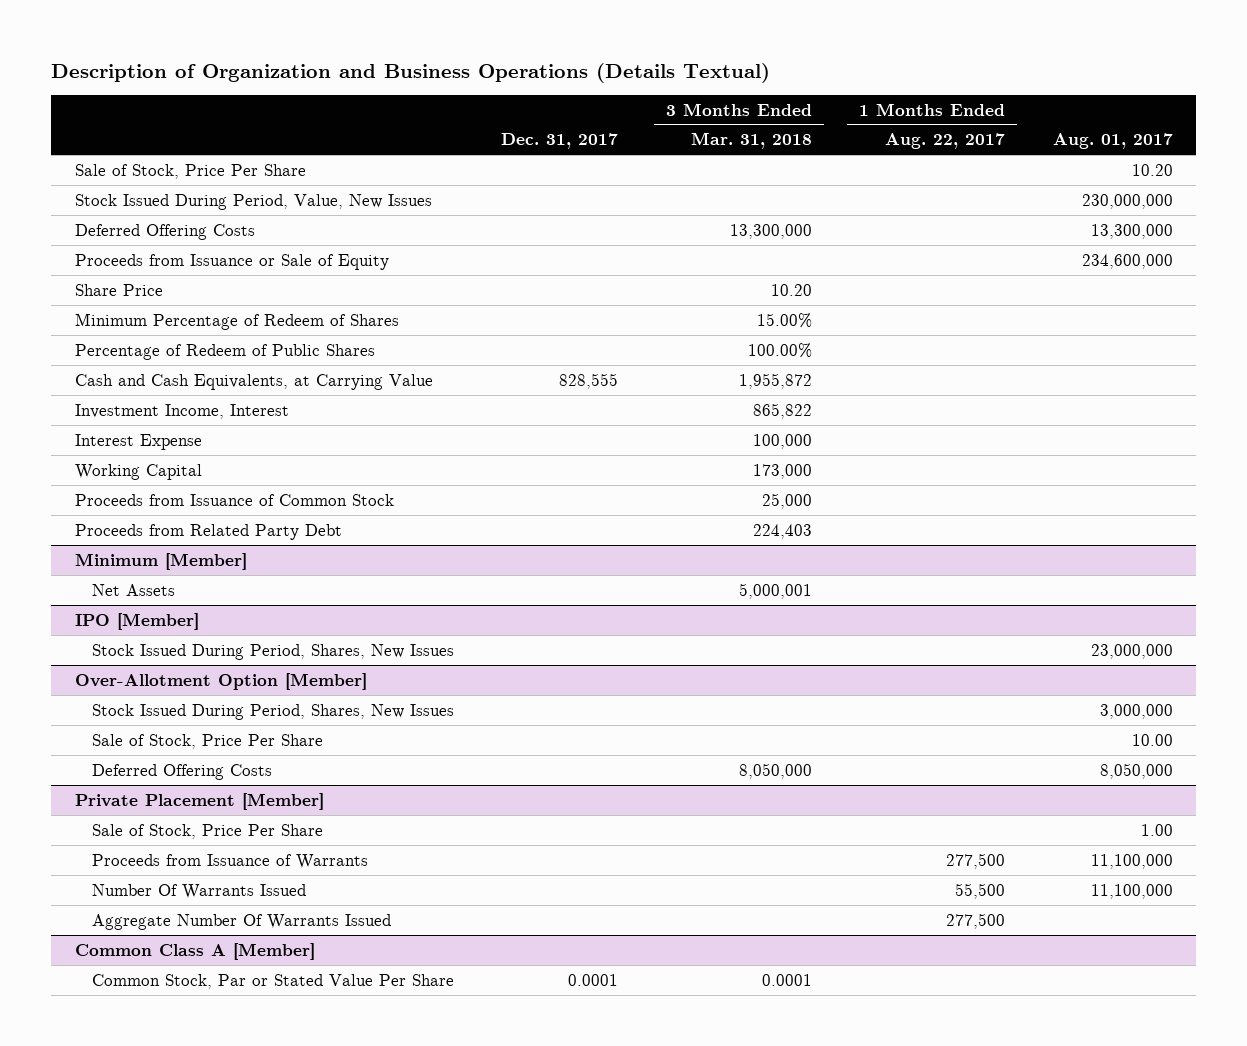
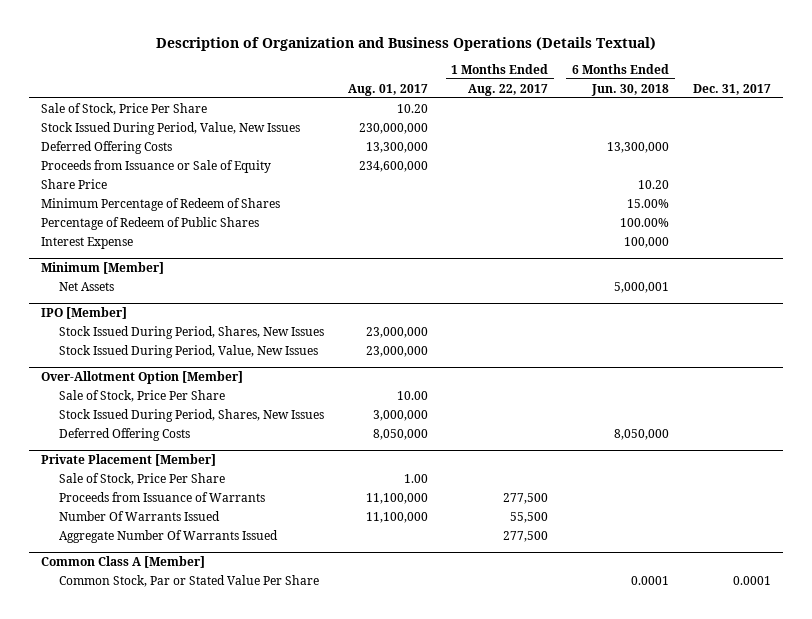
- | Dec. 31, 2017 | 3 Months Ended Mar. 31, 2018 | 1 Months Ended Aug. 22, 2017 | Aug. 01, 2017
+ | Aug. 01, 2017 | 1 Months Ended Aug. 22, 2017 | 6 Months Ended Jun. 30, 2018 | Dec. 31, 2017
- Cash and Cash Equivalents, at Carrying Value | 828,555 | 1,955,872 | |
- Investment Income, Interest | | 865,822 | |
- Working Capital | | 173,000 | |
- Proceeds from Issuance of Common Stock | | 25,000 | |
- Proceeds from Related Party Debt | | 224,403 | |
@ IPO [Member]
+ Stock Issued During Period, Value, New Issues | 23,000,000 | | |
@ Over-Allotment Option [Member]
moved down: Stock Issued During Period, Shares, New Issues | 3,000,000 | | |

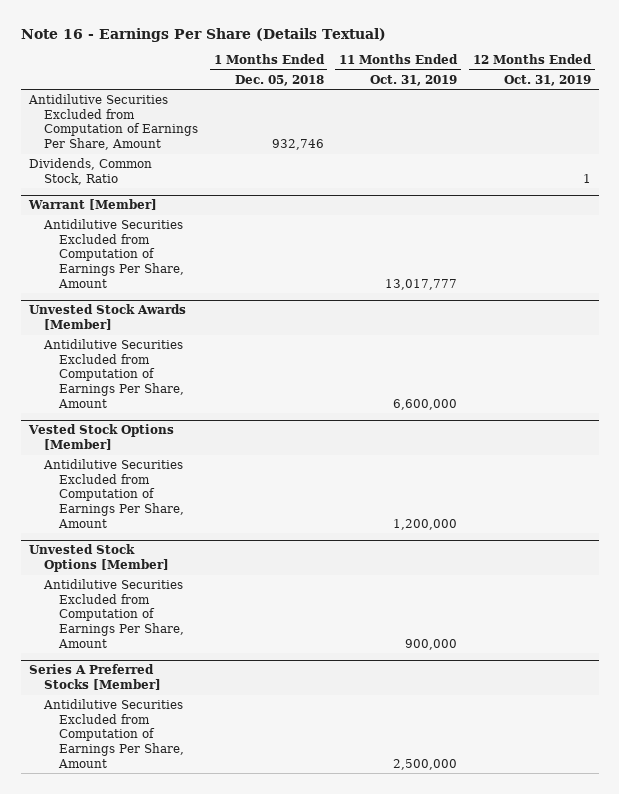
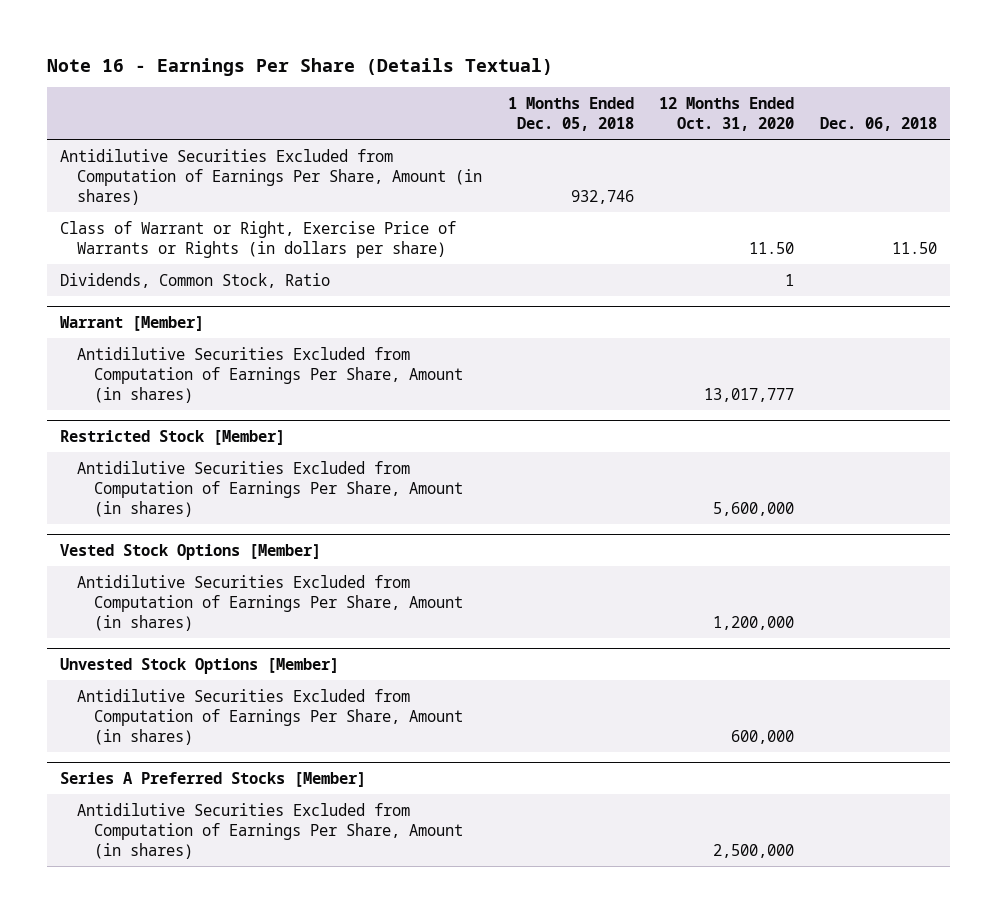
- | 1 Months Ended Dec. 05, 2018 | 11 Months Ended Oct. 31, 2019 | 12 Months Ended Oct. 31, 2019
+ | 1 Months Ended Dec. 05, 2018 | 12 Months Ended Oct. 31, 2020 | Dec. 06, 2018
- Antidilutive Securities Excluded from Computation of Earnings Per Share, Amount | 932,746 | |
+ Antidilutive Securities Excluded from Computation of Earnings Per Share, Amount (in shares) | 932,746 | |
+ Class of Warrant or Right, Exercise Price of Warrants or Rights (in dollars per share) | | 11.50 | 11.50
@ Warrant [Member]
- Antidilutive Securities Excluded from Computation of Earnings Per Share, Amount | | 13,017,777 |
- Unvested Stock Awards [Member]
- Antidilutive Securities Excluded from Computation of Earnings Per Share, Amount | | 6,600,000 |
@ Warrant [Member]
+ Antidilutive Securities Excluded from Computation of Earnings Per Share, Amount (in shares) | | 13,017,777 |
+ Restricted Stock [Member]
+ Antidilutive Securities Excluded from Computation of Earnings Per Share, Amount (in shares) | | 5,600,000 |
@ Vested Stock Options [Member]
- Antidilutive Securities Excluded from Computation of Earnings Per Share, Amount | | 1,200,000 |
+ Antidilutive Securities Excluded from Computation of Earnings Per Share, Amount (in shares) | | 1,200,000 |
@ Unvested Stock Options [Member]
- Antidilutive Securities Excluded from Computation of Earnings Per Share, Amount | | 900,000 |
+ Antidilutive Securities Excluded from Computation of Earnings Per Share, Amount (in shares) | | 600,000 |
@ Series A Preferred Stocks [Member]
- Antidilutive Securities Excluded from Computation of Earnings Per Share, Amount | | 2,500,000 |
+ Antidilutive Securities Excluded from Computation of Earnings Per Share, Amount (in shares) | | 2,500,000 |

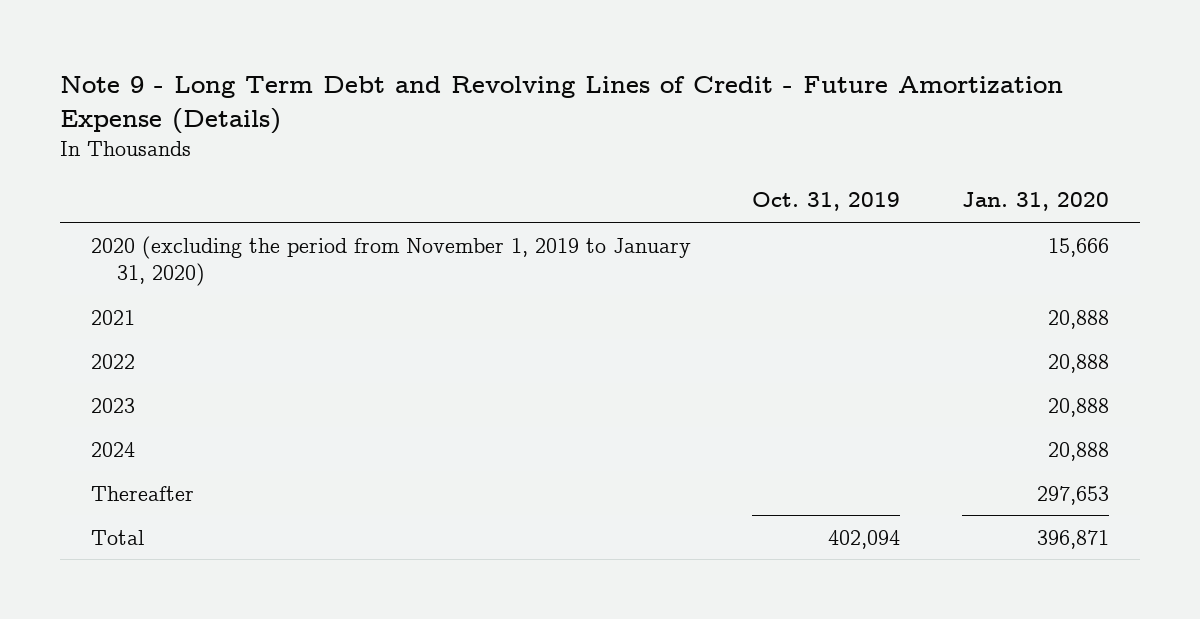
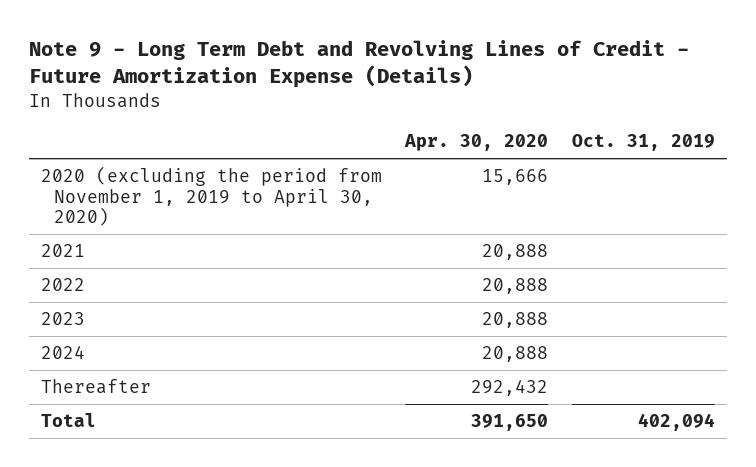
- | Oct. 31, 2019 | Jan. 31, 2020
+ | Apr. 30, 2020 | Oct. 31, 2019
- 2020 (excluding the period from November 1, 2019 to January 31, 2020) | | 15,666
+ 2020 (excluding the period from November 1, 2019 to April 30, 2020) | 15,666 |

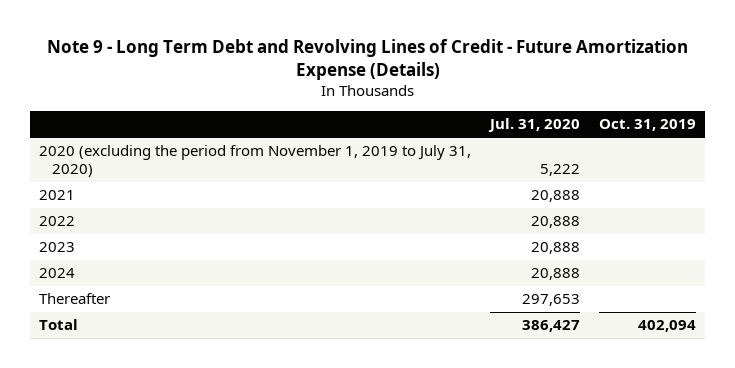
- | Apr. 30, 2020 | Oct. 31, 2019
+ | Jul. 31, 2020 | Oct. 31, 2019
- 2020 (excluding the period from November 1, 2019 to April 30, 2020) | 15,666 |
+ 2020 (excluding the period from November 1, 2019 to July 31, 2020) | 5,222 |

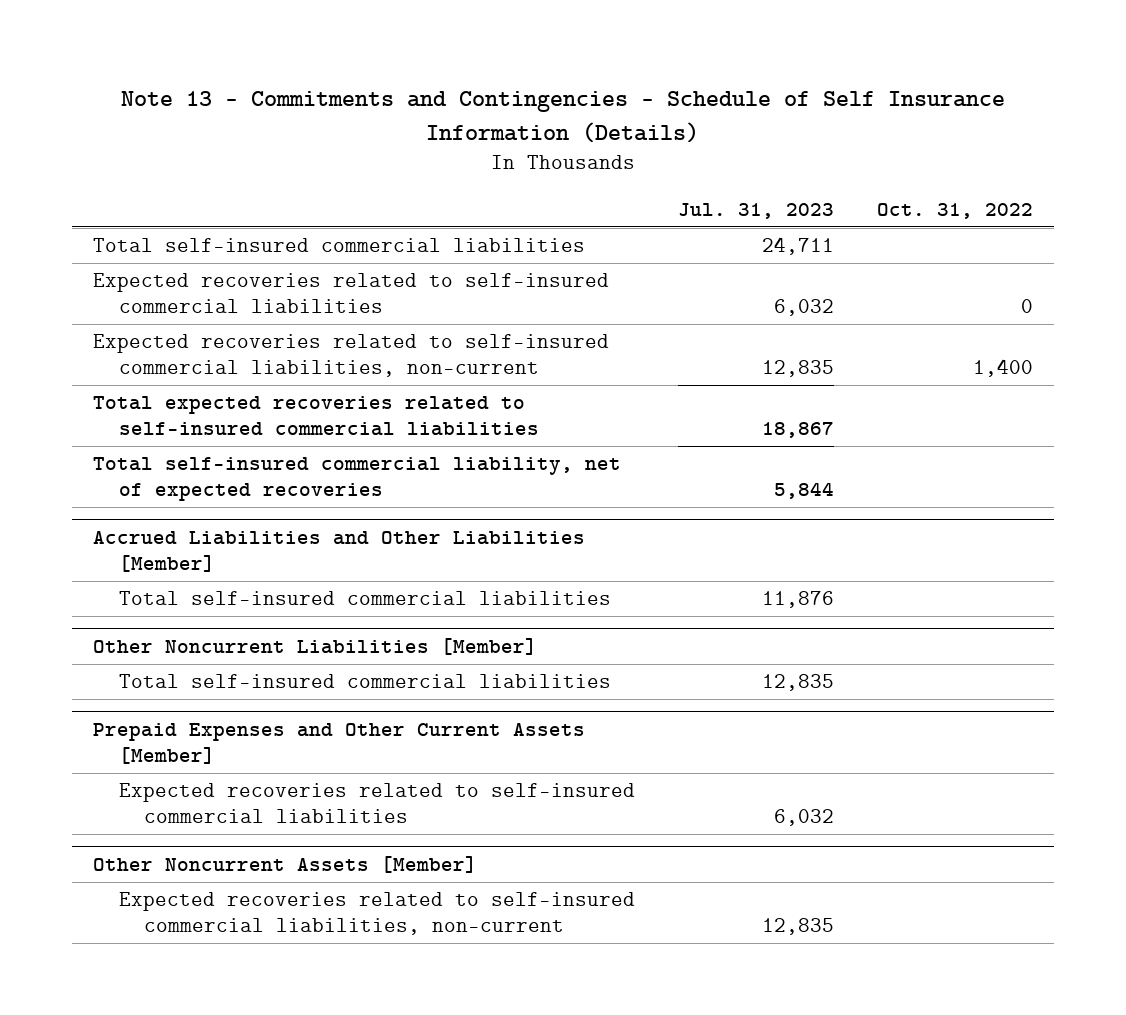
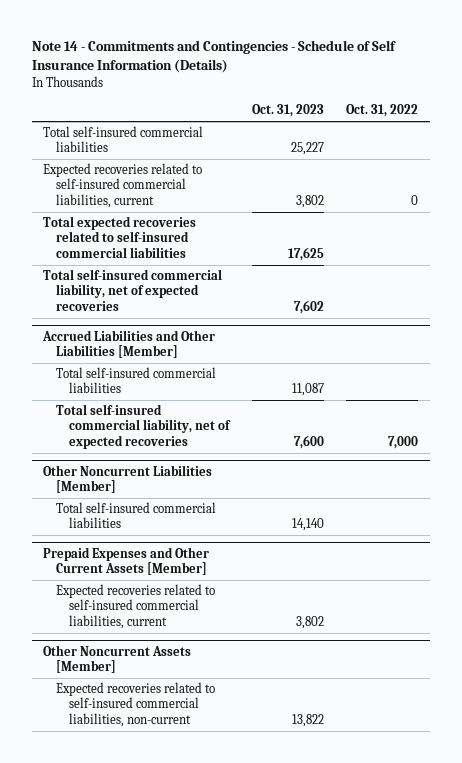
- Note 13 - Commitments and Contingencies - Schedule of Self Insurance Information (Details)
+ Note 14 - Commitments and Contingencies - Schedule of Self Insurance Information (Details)
- | Jul. 31, 2023 | Oct. 31, 2022
+ | Oct. 31, 2023 | Oct. 31, 2022
- Expected recoveries related to self-insured commercial liabilities | 6,032 | 0
- Expected recoveries related to self-insured commercial liabilities, non-current | 12,835 | 1,400
+ Expected recoveries related to self-insured commercial liabilities, current | 3,802 | 0
@ Accrued Liabilities and Other Liabilities [Member]
+ Total self-insured commercial liability, net of expected recoveries | 7,600 | 7,000
@ Prepaid Expenses and Other Current Assets [Member]
- Expected recoveries related to self-insured commercial liabilities | 6,032 |
+ Expected recoveries related to self-insured commercial liabilities, current | 3,802 |

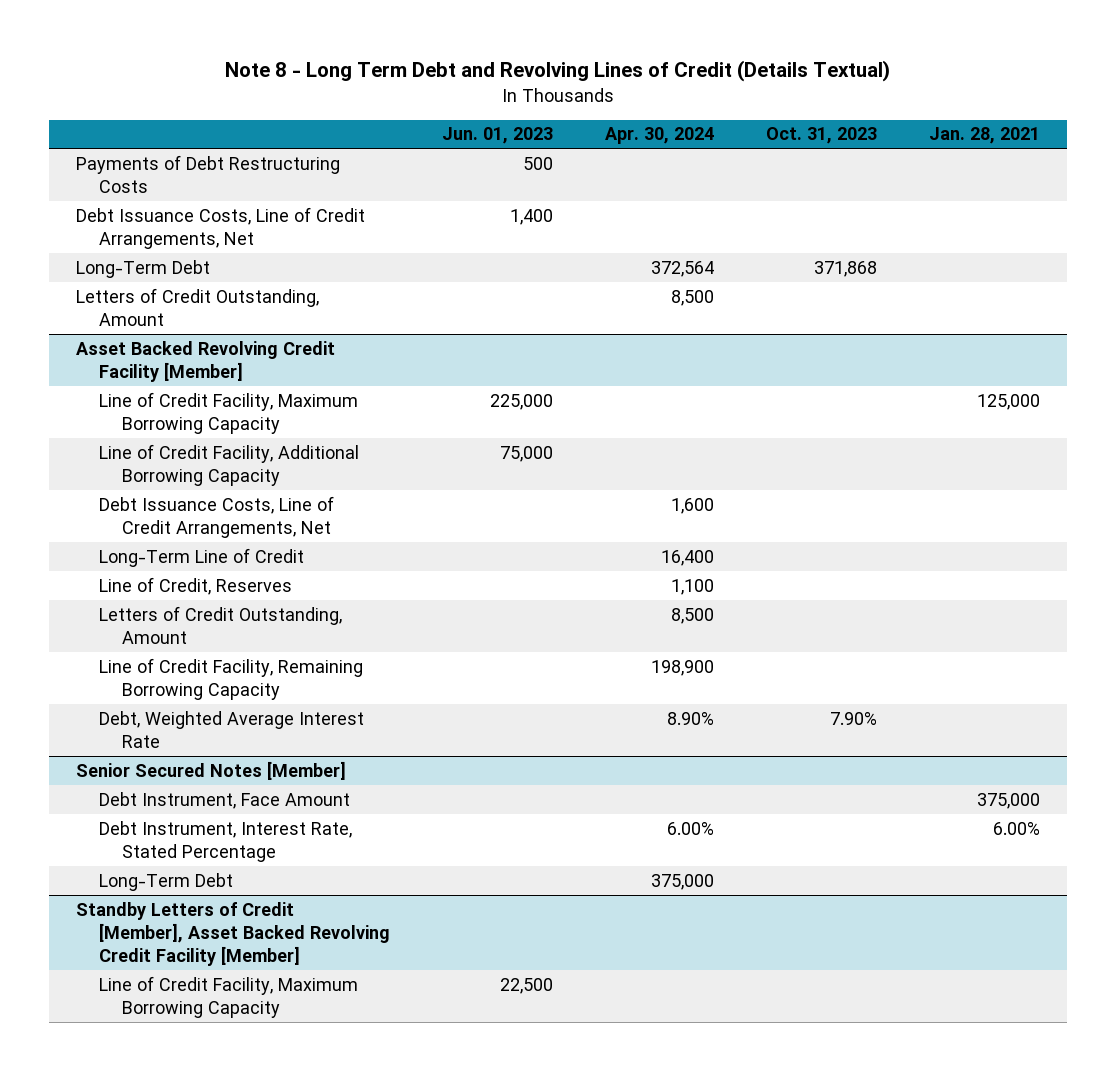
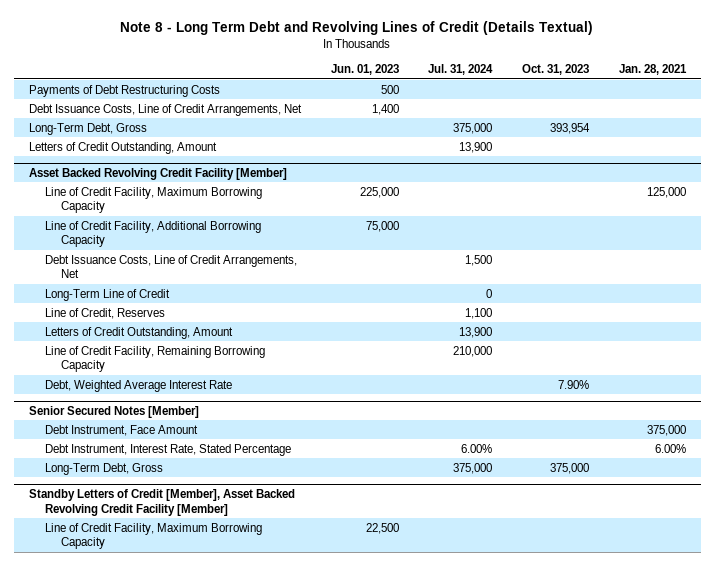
- | Jun. 01, 2023 | Apr. 30, 2024 | Oct. 31, 2023 | Jan. 28, 2021
+ | Jun. 01, 2023 | Jul. 31, 2024 | Oct. 31, 2023 | Jan. 28, 2021
- Long-Term Debt | | 372,564 | 371,868 |
+ Long-Term Debt, Gross | | 375,000 | 393,954 |
@ Senior Secured Notes [Member]
- Long-Term Debt | | 375,000 | |
+ Long-Term Debt, Gross | | 375,000 | 375,000 |

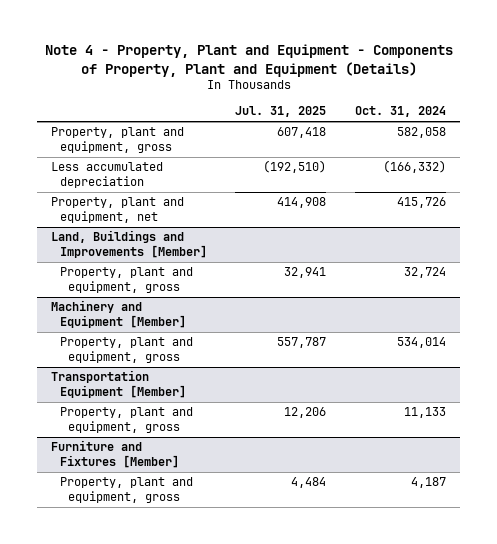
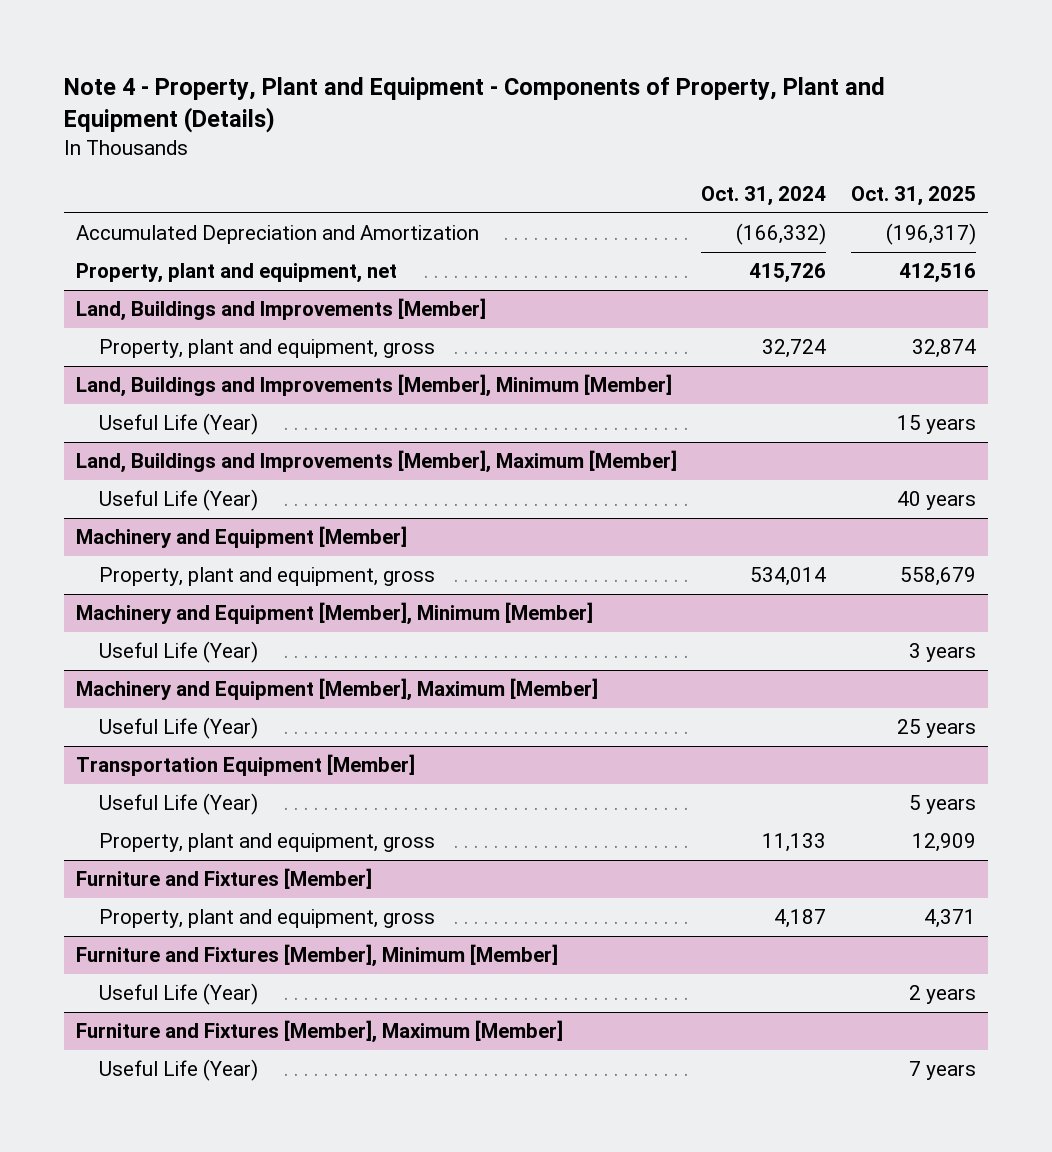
- | Jul. 31, 2025 | Oct. 31, 2024
+ | Oct. 31, 2024 | Oct. 31, 2025
- Property, plant and equipment, gross | 607,418 | 582,058
- Less accumulated depreciation | (192,510) | (166,332)
+ Accumulated Depreciation and Amortization | (166,332) | (196,317)
+ Land, Buildings and Improvements [Member], Minimum [Member]
+ Useful Life (Year) | | 15 years
+ Land, Buildings and Improvements [Member], Maximum [Member]
+ Useful Life (Year) | | 40 years
+ Machinery and Equipment [Member], Minimum [Member]
+ Useful Life (Year) | | 3 years
+ Machinery and Equipment [Member], Maximum [Member]
+ Useful Life (Year) | | 25 years
@ Transportation Equipment [Member]
+ Useful Life (Year) | | 5 years
+ Furniture and Fixtures [Member], Minimum [Member]
+ Useful Life (Year) | | 2 years
+ Furniture and Fixtures [Member], Maximum [Member]
+ Useful Life (Year) | | 7 years

